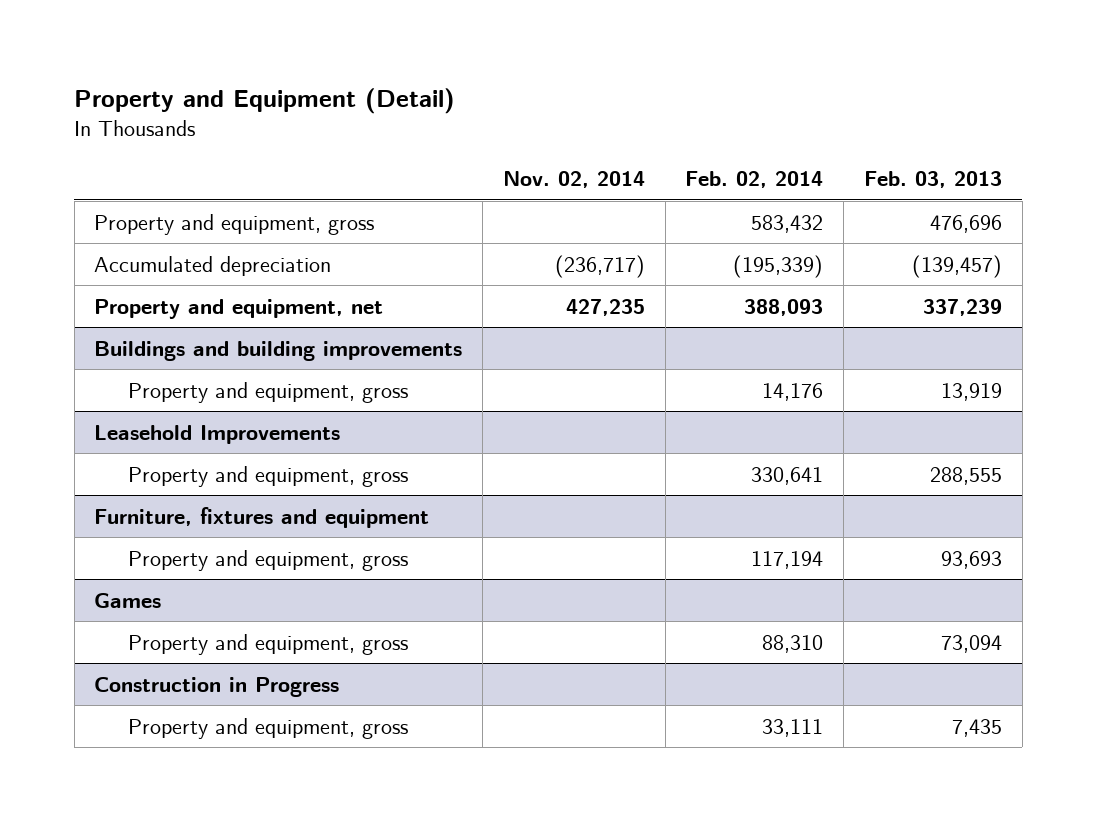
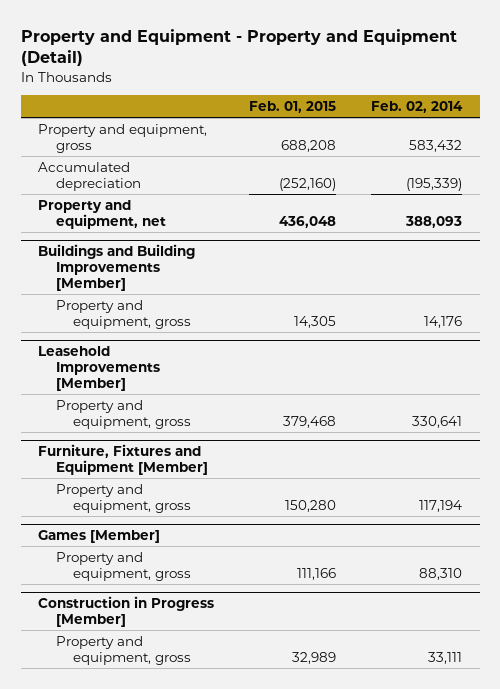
- Property and Equipment (Detail)
+ Property and Equipment - Property and Equipment (Detail)
- | Nov. 02, 2014 | Feb. 02, 2014 | Feb. 03, 2013
+ | Feb. 01, 2015 | Feb. 02, 2014
- Buildings and building improvements
+ Buildings and Building Improvements [Member]
- Leasehold Improvements
+ Leasehold Improvements [Member]
- Furniture, fixtures and equipment
+ Furniture, Fixtures and Equipment [Member]
- Games
+ Games [Member]
- Construction in Progress
+ Construction in Progress [Member]

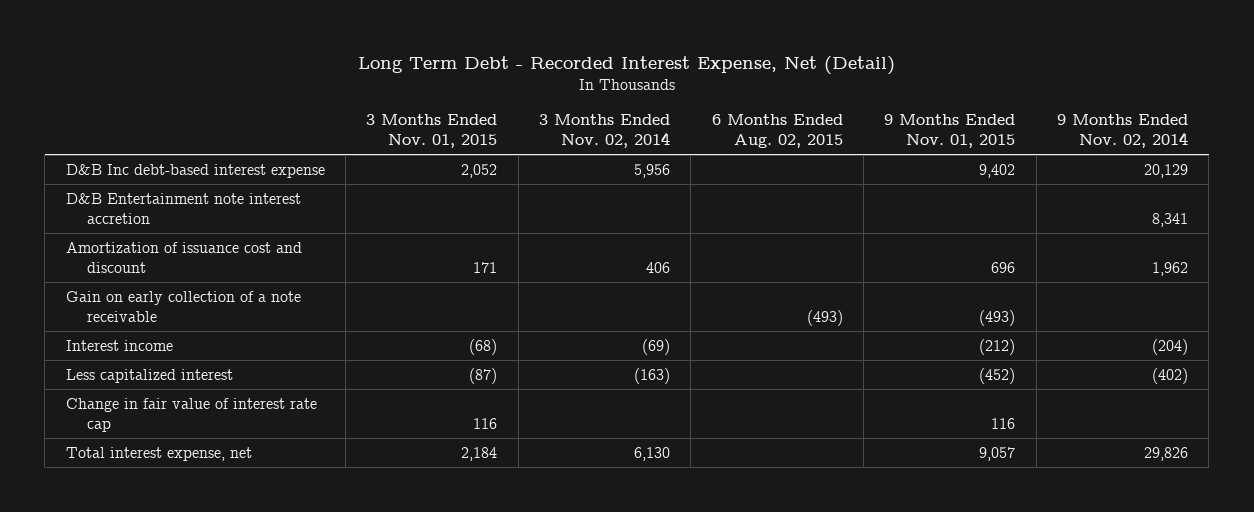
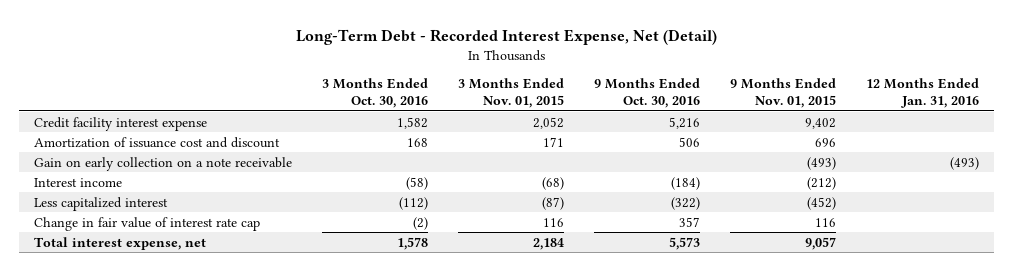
- Long Term Debt - Recorded Interest Expense, Net (Detail)
+ Long-Term Debt - Recorded Interest Expense, Net (Detail)
- | 3 Months Ended Nov. 01, 2015 | 3 Months Ended Nov. 02, 2014 | 6 Months Ended Aug. 02, 2015 | 9 Months Ended Nov. 01, 2015 | 9 Months Ended Nov. 02, 2014
+ | 3 Months Ended Oct. 30, 2016 | 3 Months Ended Nov. 01, 2015 | 9 Months Ended Oct. 30, 2016 | 9 Months Ended Nov. 01, 2015 | 12 Months Ended Jan. 31, 2016
- D&B Inc debt-based interest expense | 2,052 | 5,956 | | 9,402 | 20,129
- D&B Entertainment note interest accretion | | | | | 8,341
+ Credit facility interest expense | 1,582 | 2,052 | 5,216 | 9,402 |
- Gain on early collection of a note receivable | | | (493) | (493) |
+ Gain on early collection on a note receivable | | | | (493) | (493)

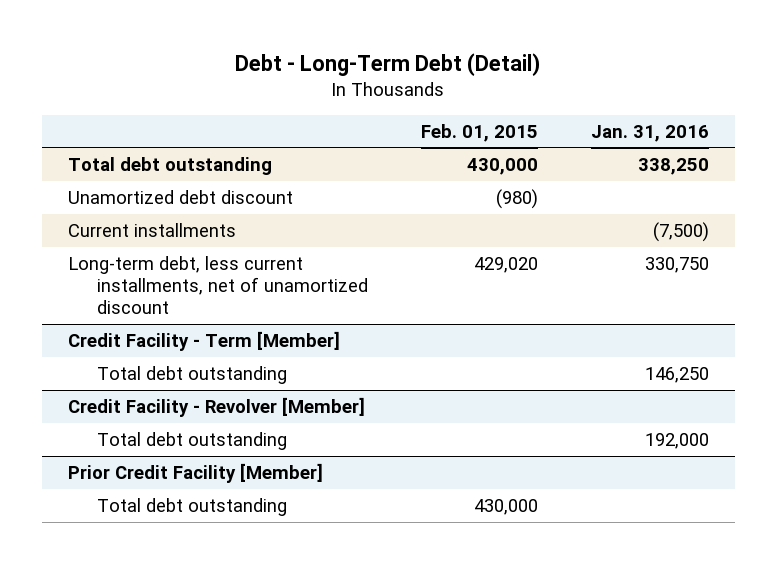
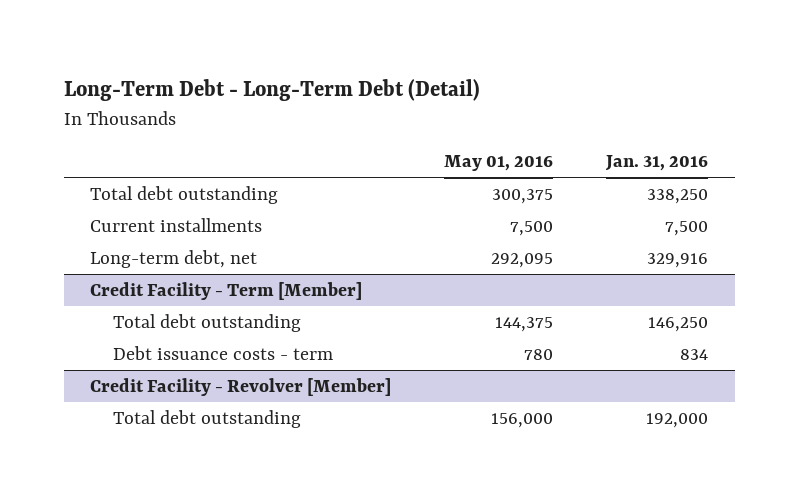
- Debt - Long-Term Debt (Detail)
+ Long-Term Debt - Long-Term Debt (Detail)
- | Feb. 01, 2015 | Jan. 31, 2016
+ | May 01, 2016 | Jan. 31, 2016
- Unamortized debt discount | (980) |
- Current installments | | (7,500)
- Long-term debt, less current installments, net of unamortized discount | 429,020 | 330,750
+ Current installments | 7,500 | 7,500
+ Long-term debt, net | 292,095 | 329,916
@ Credit Facility - Term [Member]
+ Debt issuance costs - term | 780 | 834
- Prior Credit Facility [Member]
- Total debt outstanding | 430,000 |

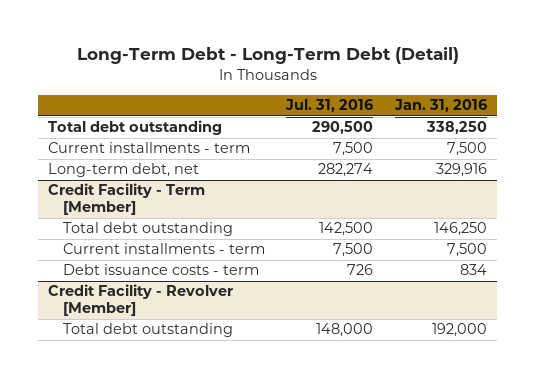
- | May 01, 2016 | Jan. 31, 2016
+ | Jul. 31, 2016 | Jan. 31, 2016
- Current installments | 7,500 | 7,500
+ Current installments - term | 7,500 | 7,500
@ Credit Facility - Term [Member]
+ Current installments - term | 7,500 | 7,500

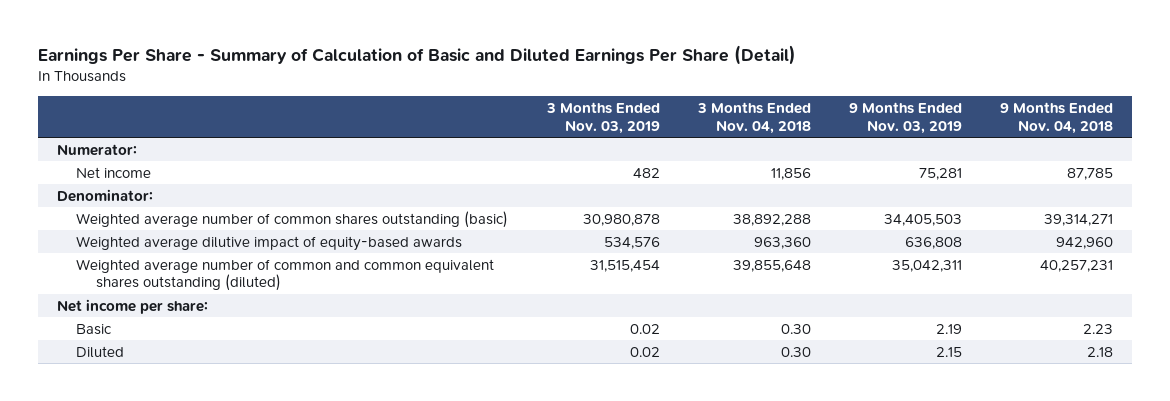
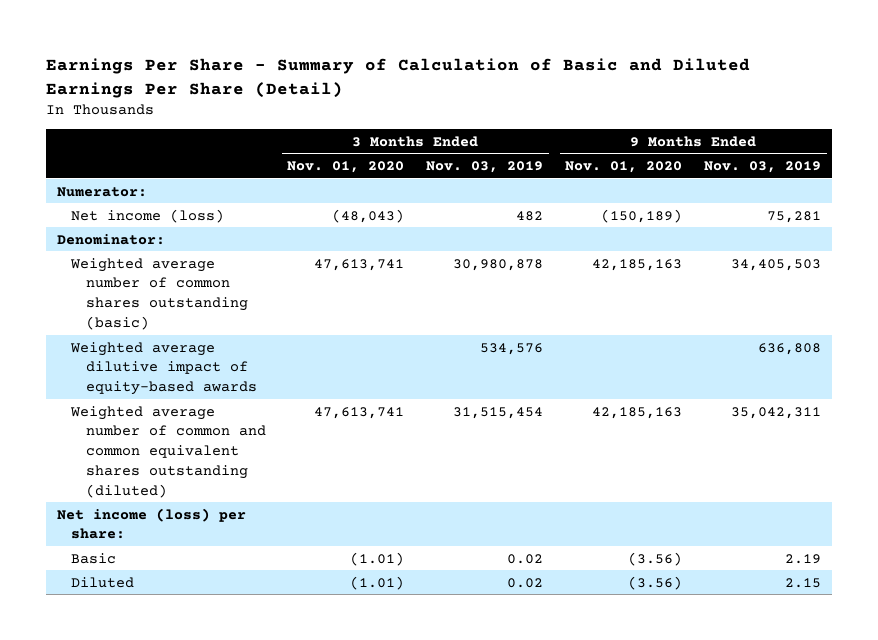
- | 3 Months Ended Nov. 03, 2019 | 3 Months Ended Nov. 04, 2018 | 9 Months Ended Nov. 03, 2019 | 9 Months Ended Nov. 04, 2018
+ | 3 Months Ended Nov. 01, 2020 | 3 Months Ended Nov. 03, 2019 | 9 Months Ended Nov. 01, 2020 | 9 Months Ended Nov. 03, 2019
- Net income | 482 | 11,856 | 75,281 | 87,785
+ Net income (loss) | (48,043) | 482 | (150,189) | 75,281
- Net income per share:
+ Net income (loss) per share:

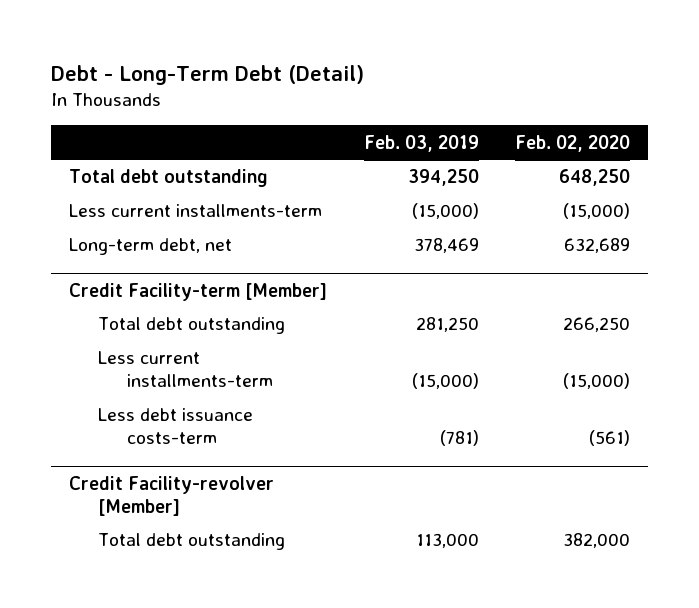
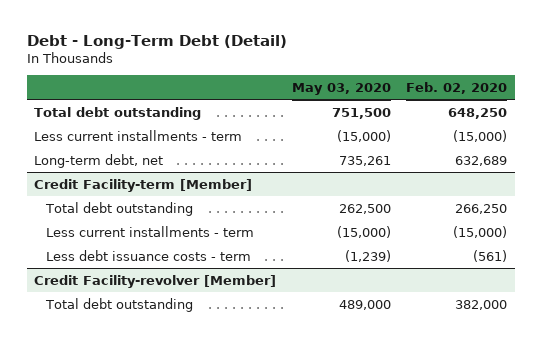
- | Feb. 03, 2019 | Feb. 02, 2020
+ | May 03, 2020 | Feb. 02, 2020
- Less current installments-term | (15,000) | (15,000)
+ Less current installments - term | (15,000) | (15,000)
@ Credit Facility-term [Member]
- Less current installments-term | (15,000) | (15,000)
- Less debt issuance costs-term | (781) | (561)
+ Less current installments - term | (15,000) | (15,000)
+ Less debt issuance costs - term | (1,239) | (561)

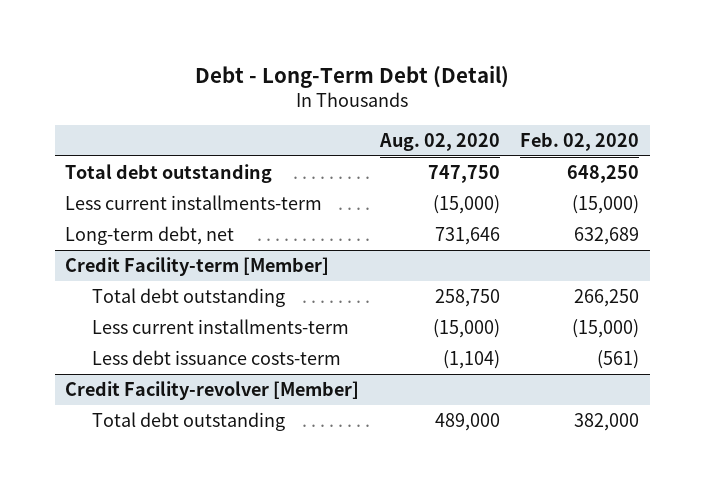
- | May 03, 2020 | Feb. 02, 2020
+ | Aug. 02, 2020 | Feb. 02, 2020
- Less current installments - term | (15,000) | (15,000)
+ Less current installments-term | (15,000) | (15,000)
@ Credit Facility-term [Member]
- Less current installments - term | (15,000) | (15,000)
- Less debt issuance costs - term | (1,239) | (561)
+ Less current installments-term | (15,000) | (15,000)
+ Less debt issuance costs-term | (1,104) | (561)

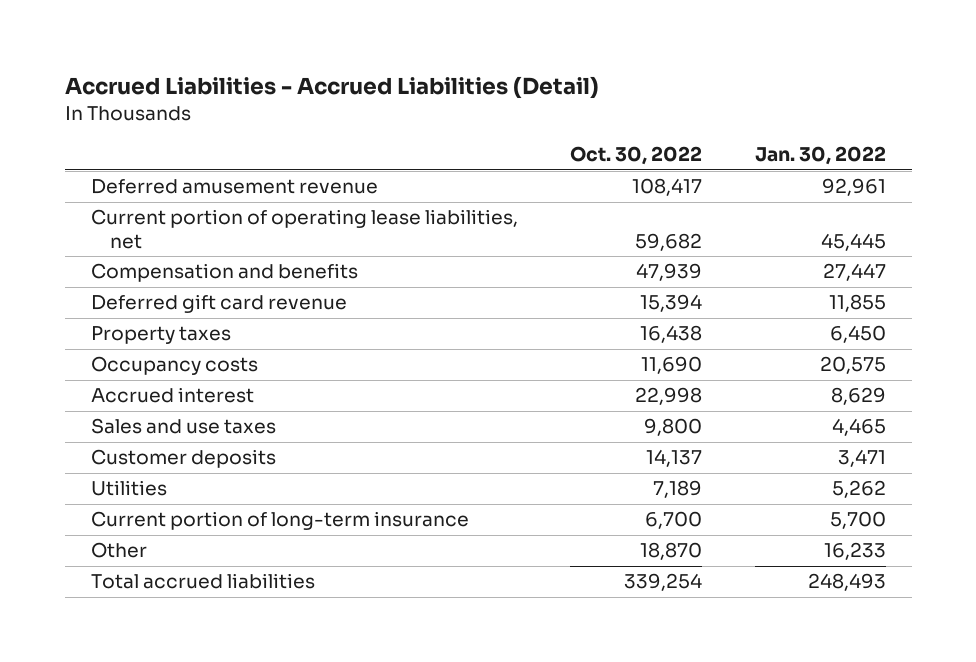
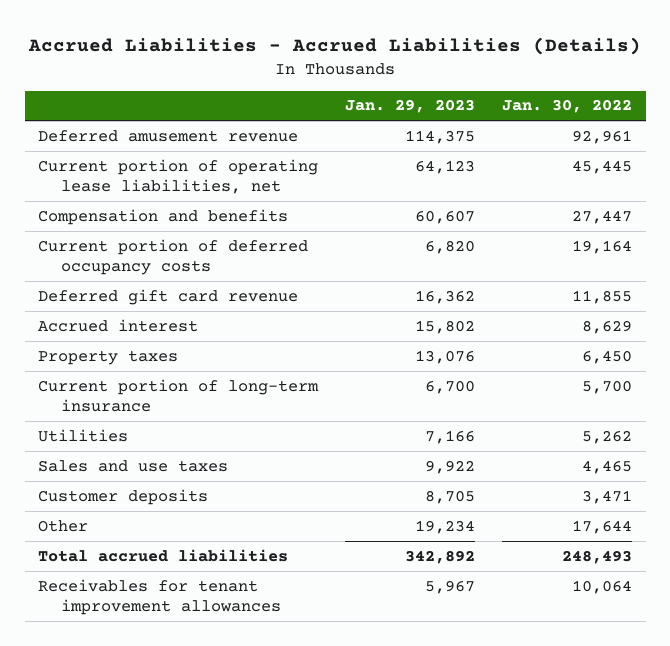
- Accrued Liabilities - Accrued Liabilities (Detail)
+ Accrued Liabilities - Accrued Liabilities (Details)
- | Oct. 30, 2022 | Jan. 30, 2022
+ | Jan. 29, 2023 | Jan. 30, 2022
+ Current portion of deferred occupancy costs | 6,820 | 19,164
- Occupancy costs | 11,690 | 20,575
moved down: Property taxes | 13,076 | 6,450
moved up: Current portion of long-term insurance | 6,700 | 5,700
moved up: Utilities | 7,166 | 5,262
- Other | 18,870 | 16,233
+ Other | 19,234 | 17,644
+ Receivables for tenant improvement allowances | 5,967 | 10,064

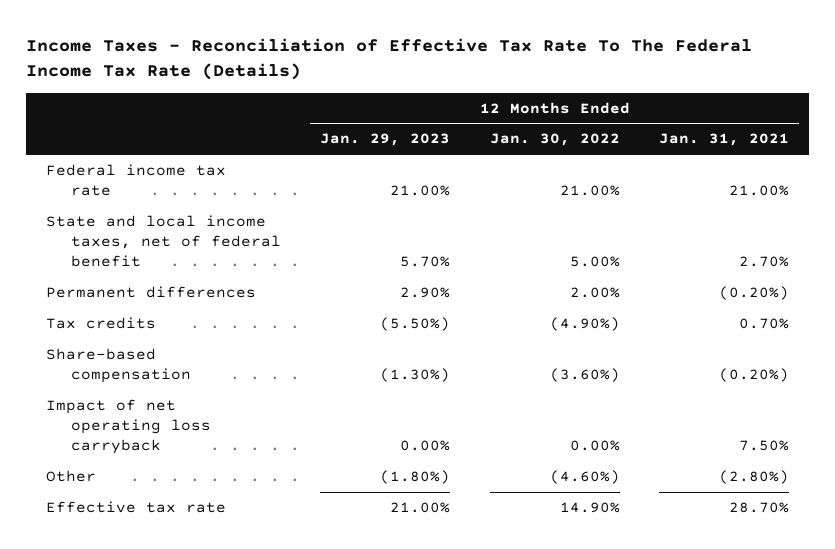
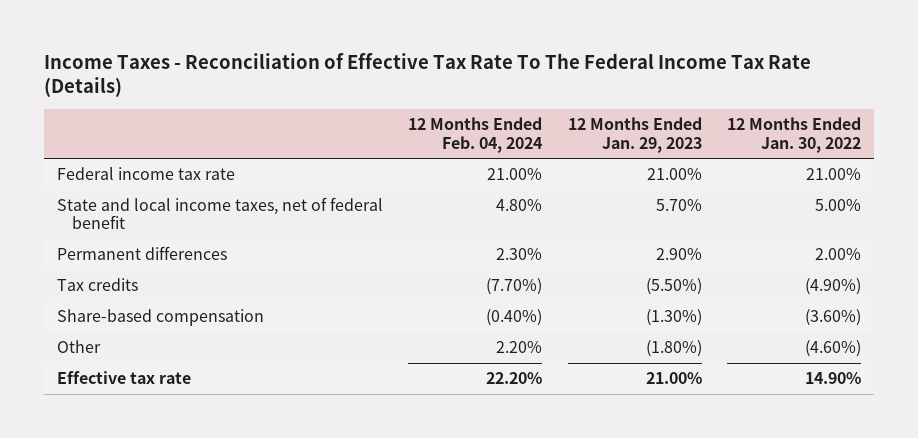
- | 12 Months Ended Jan. 29, 2023 | 12 Months Ended Jan. 30, 2022 | 12 Months Ended Jan. 31, 2021
+ | 12 Months Ended Feb. 04, 2024 | 12 Months Ended Jan. 29, 2023 | 12 Months Ended Jan. 30, 2022
- Impact of net operating loss carryback | 0.00% | 0.00% | 7.50%

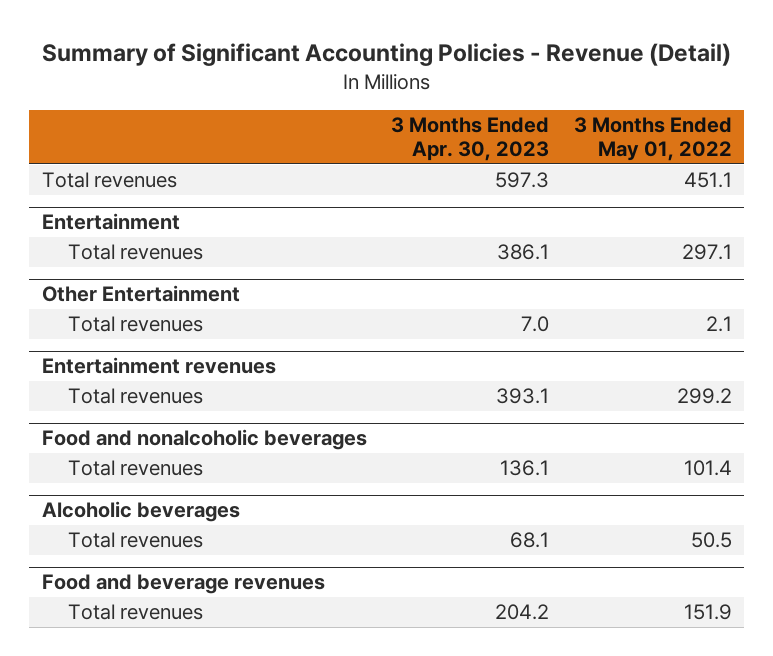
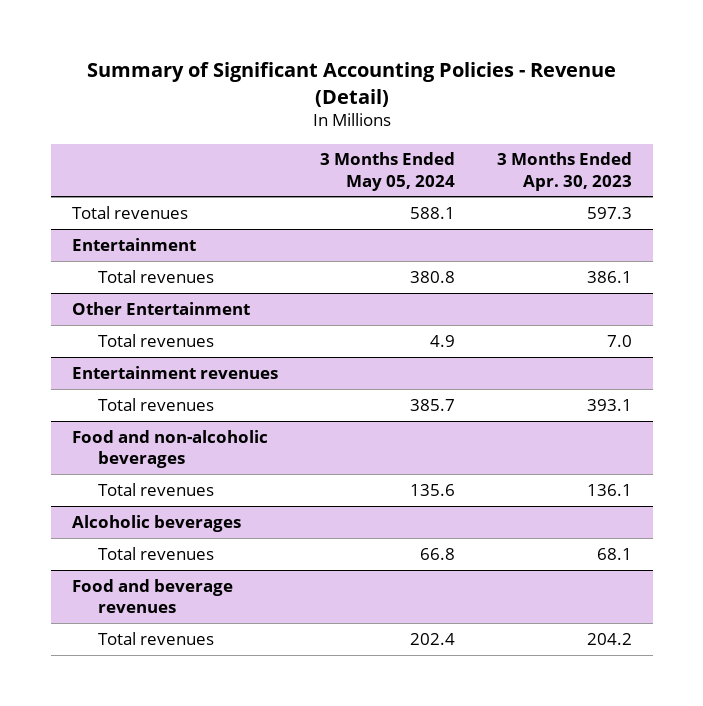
- | 3 Months Ended Apr. 30, 2023 | 3 Months Ended May 01, 2022
+ | 3 Months Ended May 05, 2024 | 3 Months Ended Apr. 30, 2023
- Food and nonalcoholic beverages
+ Food and non-alcoholic beverages

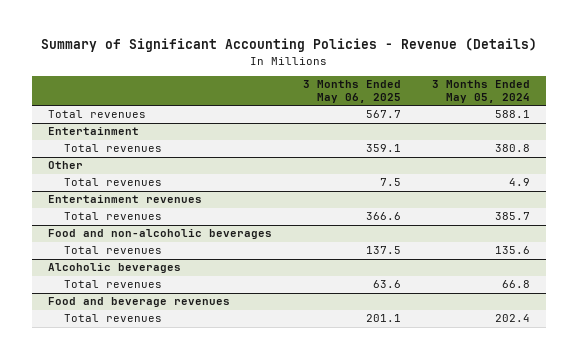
- Summary of Significant Accounting Policies - Revenue (Detail)
+ Summary of Significant Accounting Policies - Revenue (Details)
- | 3 Months Ended May 05, 2024 | 3 Months Ended Apr. 30, 2023
+ | 3 Months Ended May 06, 2025 | 3 Months Ended May 05, 2024
- Other Entertainment
+ Other

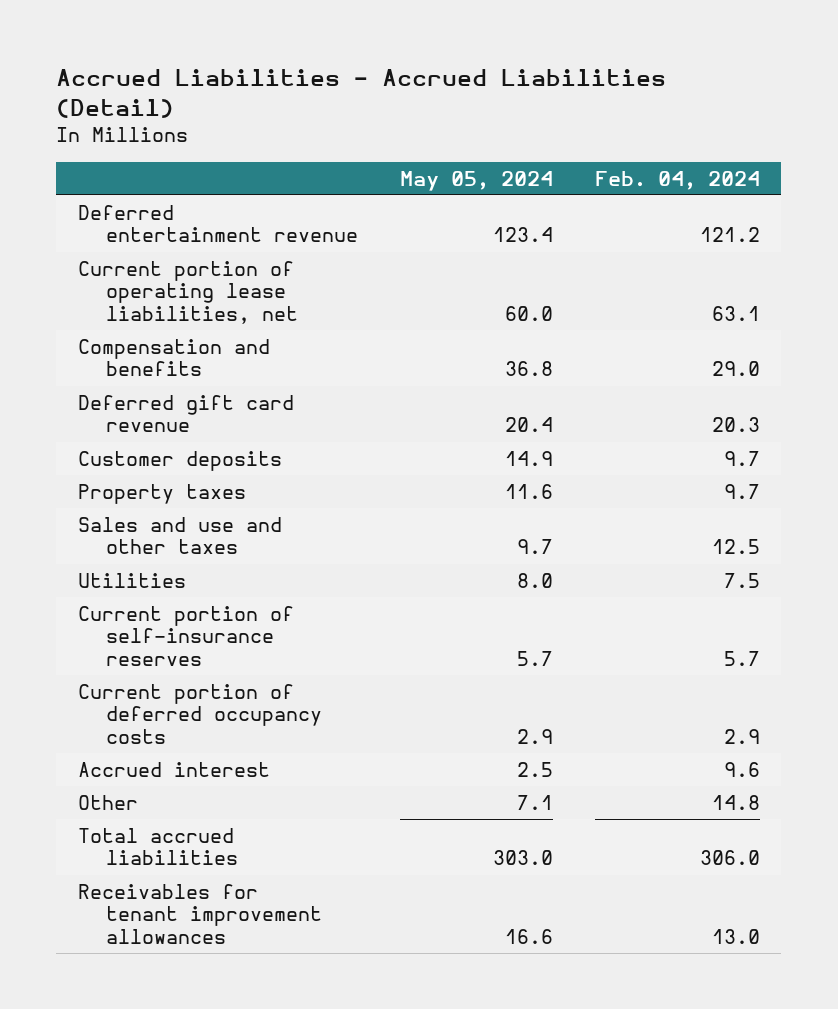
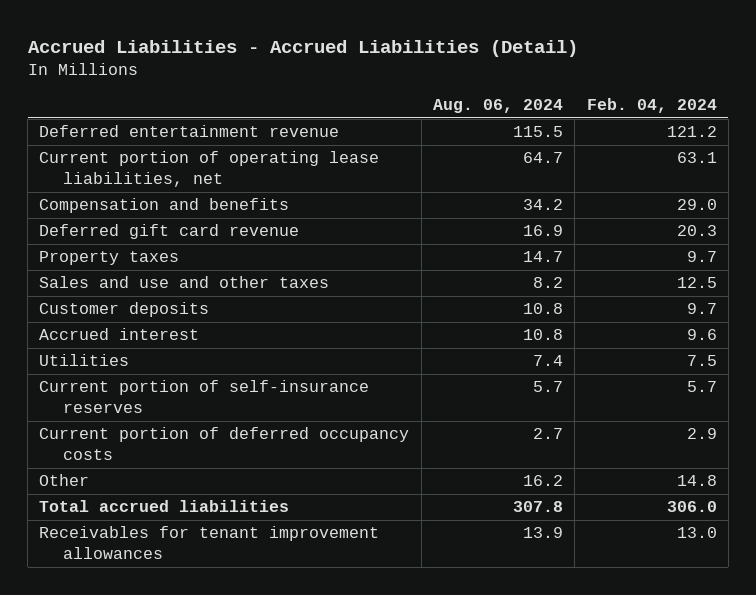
- | May 05, 2024 | Feb. 04, 2024
+ | Aug. 06, 2024 | Feb. 04, 2024
moved down: Customer deposits | 10.8 | 9.7
moved up: Accrued interest | 10.8 | 9.6

